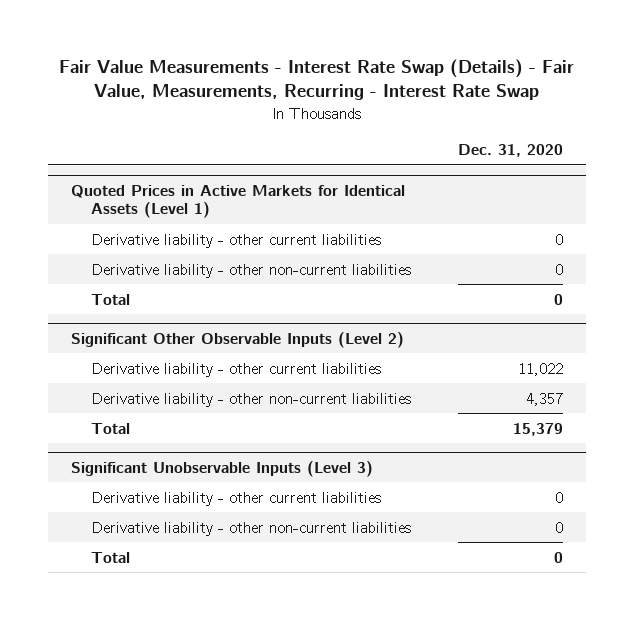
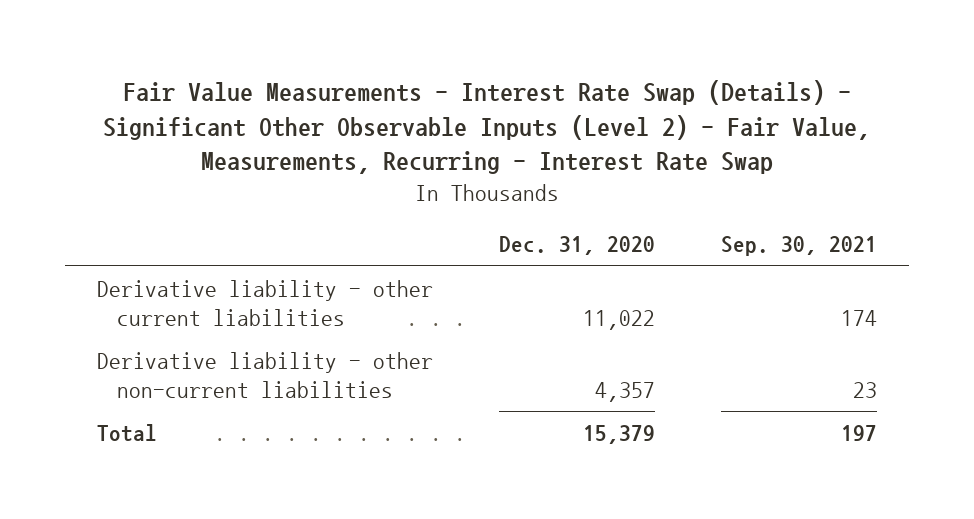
- Fair Value Measurements - Interest Rate Swap (Details) - Fair Value, Measurements, Recurring - Interest Rate Swap
+ Fair Value Measurements - Interest Rate Swap (Details) - Significant Other Observable Inputs (Level 2) - Fair Value, Measurements, Recurring - Interest Rate Swap
- | Dec. 31, 2020
+ | Dec. 31, 2020 | Sep. 30, 2021
- Quoted Prices in Active Markets for Identical Assets (Level 1)
- Derivative liability - other current liabilities | 0
- Derivative liability - other non-current liabilities | 0
- Total | 0
- Significant Other Observable Inputs (Level 2)
- Significant Unobservable Inputs (Level 3)
- Derivative liability - other current liabilities | 0
- Derivative liability - other non-current liabilities | 0
- Total | 0

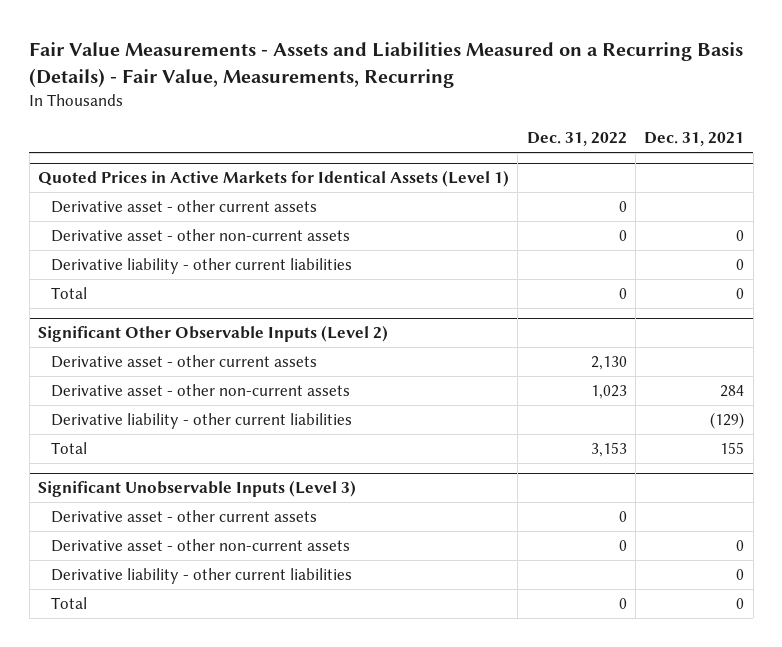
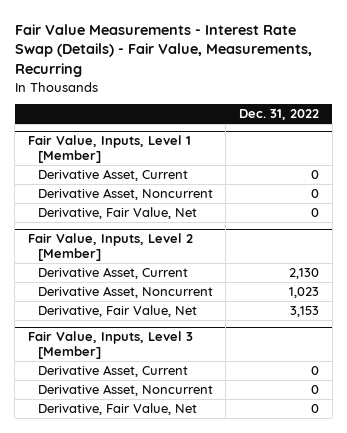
- Fair Value Measurements - Assets and Liabilities Measured on a Recurring Basis (Details) - Fair Value, Measurements, Recurring
+ Fair Value Measurements - Interest Rate Swap (Details) - Fair Value, Measurements, Recurring
- | Dec. 31, 2022 | Dec. 31, 2021
+ | Dec. 31, 2022
- Quoted Prices in Active Markets for Identical Assets (Level 1)
- Derivative asset - other current assets | 0 |
- Derivative asset - other non-current assets | 0 | 0
- Derivative liability - other current liabilities | | 0
- Total | 0 | 0
- Significant Other Observable Inputs (Level 2)
- Derivative asset - other current assets | 2,130 |
- Derivative asset - other non-current assets | 1,023 | 284
- Derivative liability - other current liabilities | | (129)
- Total | 3,153 | 155
- Significant Unobservable Inputs (Level 3)
- Derivative asset - other current assets | 0 |
- Derivative asset - other non-current assets | 0 | 0
- Derivative liability - other current liabilities | | 0
- Total | 0 | 0
+ Fair Value, Inputs, Level 1 [Member]
+ Derivative Asset, Current | 0
+ Derivative Asset, Noncurrent | 0
+ Derivative, Fair Value, Net | 0
+ Fair Value, Inputs, Level 2 [Member]
+ Derivative Asset, Current | 2,130
+ Derivative Asset, Noncurrent | 1,023
+ Derivative, Fair Value, Net | 3,153
+ Fair Value, Inputs, Level 3 [Member]
+ Derivative Asset, Current | 0
+ Derivative Asset, Noncurrent | 0
+ Derivative, Fair Value, Net | 0

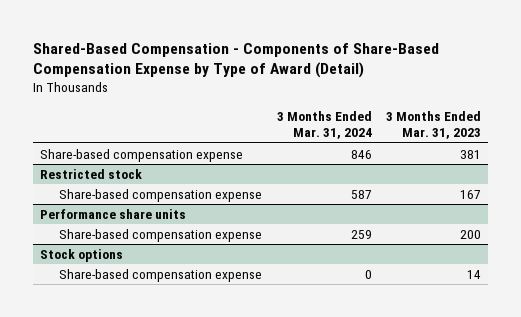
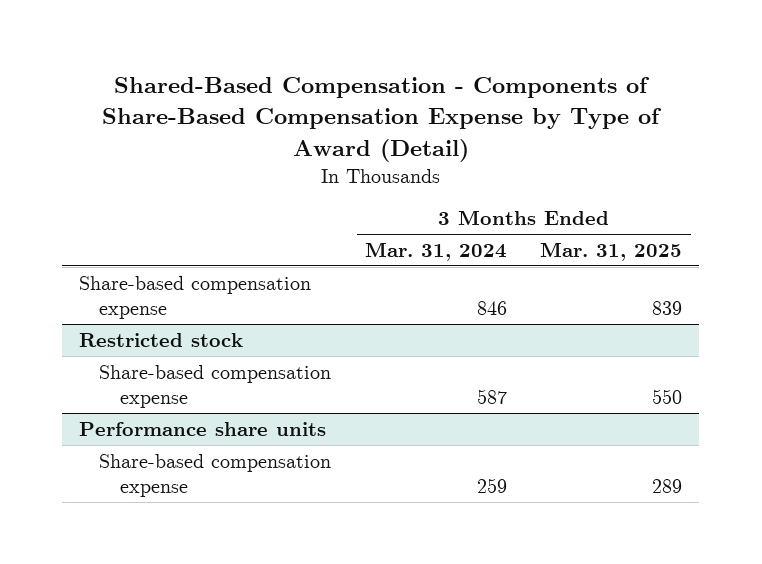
- | 3 Months Ended Mar. 31, 2024 | 3 Months Ended Mar. 31, 2023
+ | 3 Months Ended Mar. 31, 2024 | 3 Months Ended Mar. 31, 2025
- Stock options
- Share-based compensation expense | 0 | 14

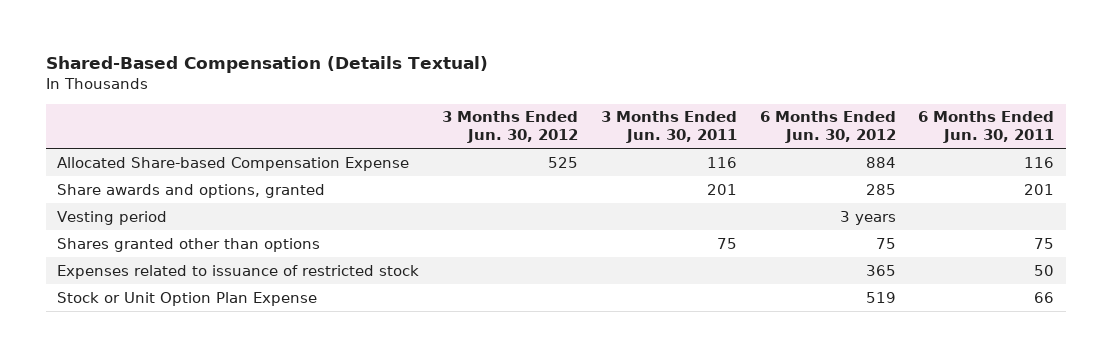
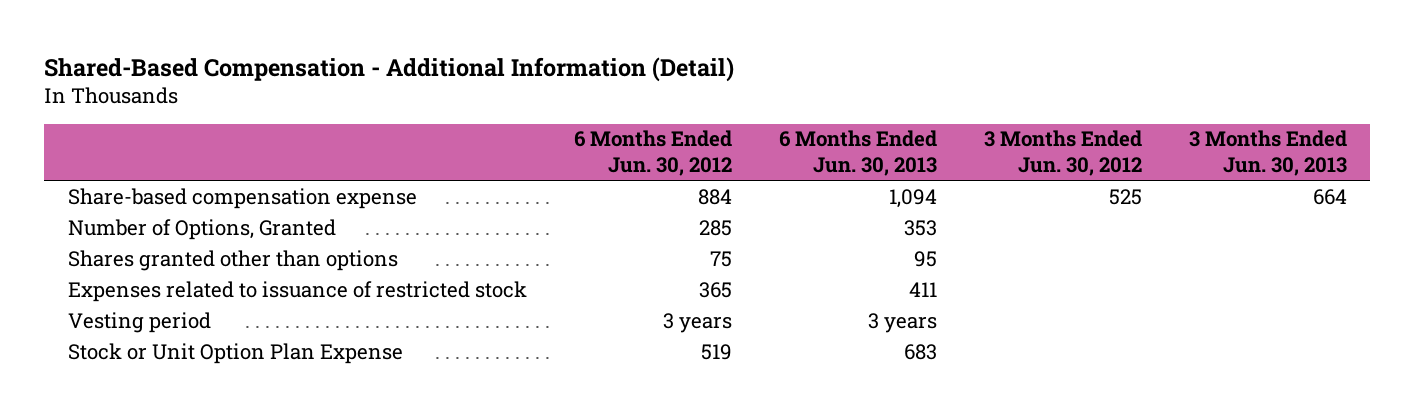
- Shared-Based Compensation (Details Textual)
+ Shared-Based Compensation - Additional Information (Detail)
- | 3 Months Ended Jun. 30, 2012 | 3 Months Ended Jun. 30, 2011 | 6 Months Ended Jun. 30, 2012 | 6 Months Ended Jun. 30, 2011
+ | 6 Months Ended Jun. 30, 2012 | 6 Months Ended Jun. 30, 2013 | 3 Months Ended Jun. 30, 2012 | 3 Months Ended Jun. 30, 2013
- Allocated Share-based Compensation Expense | 525 | 116 | 884 | 116
- Share awards and options, granted | | 201 | 285 | 201
+ Share-based compensation expense | 884 | 1,094 | 525 | 664
+ Number of Options, Granted | 285 | 353 | |
moved down: Vesting period | 3 years | 3 years | |

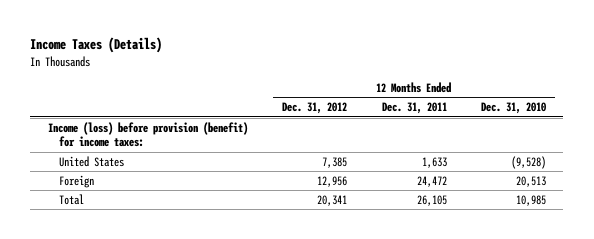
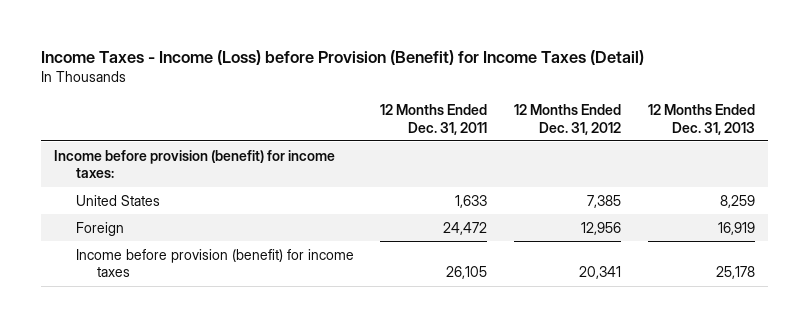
- Income Taxes (Details)
+ Income Taxes - Income (Loss) before Provision (Benefit) for Income Taxes (Detail)
- | 12 Months Ended Dec. 31, 2012 | 12 Months Ended Dec. 31, 2011 | 12 Months Ended Dec. 31, 2010
+ | 12 Months Ended Dec. 31, 2011 | 12 Months Ended Dec. 31, 2012 | 12 Months Ended Dec. 31, 2013
- Income (loss) before provision (benefit) for income taxes:
+ Income before provision (benefit) for income taxes:
- Total | 20,341 | 26,105 | 10,985
+ Income before provision (benefit) for income taxes | 26,105 | 20,341 | 25,178

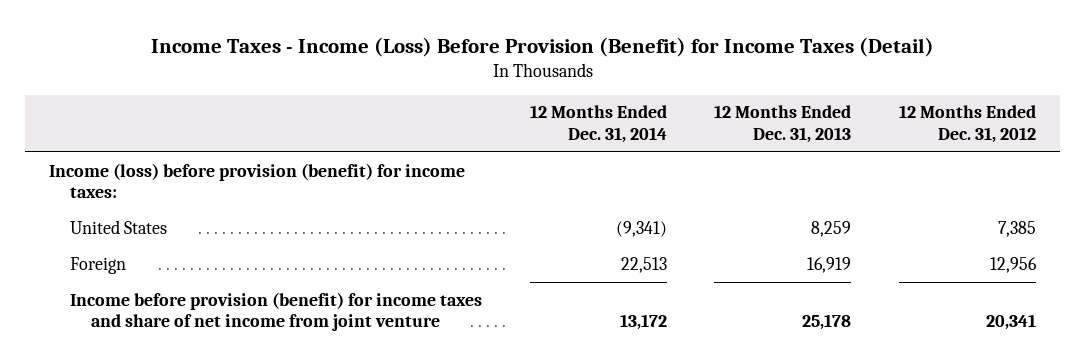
- Income Taxes - Income (Loss) before Provision (Benefit) for Income Taxes (Detail)
+ Income Taxes - Income (Loss) Before Provision (Benefit) for Income Taxes (Detail)
- | 12 Months Ended Dec. 31, 2011 | 12 Months Ended Dec. 31, 2012 | 12 Months Ended Dec. 31, 2013
+ | 12 Months Ended Dec. 31, 2014 | 12 Months Ended Dec. 31, 2013 | 12 Months Ended Dec. 31, 2012
- Income before provision (benefit) for income taxes:
+ Income (loss) before provision (benefit) for income taxes:
- Income before provision (benefit) for income taxes | 26,105 | 20,341 | 25,178
+ Income before provision (benefit) for income taxes and share of net income from joint venture | 13,172 | 25,178 | 20,341

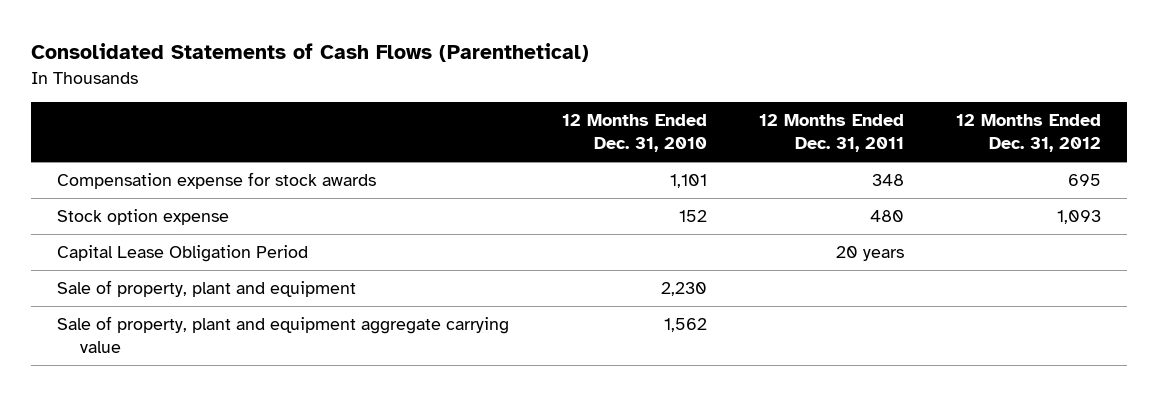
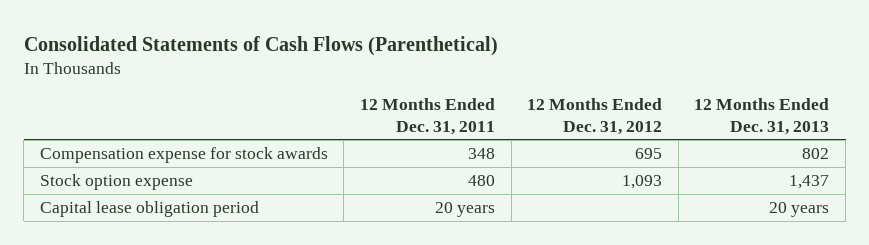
- | 12 Months Ended Dec. 31, 2010 | 12 Months Ended Dec. 31, 2011 | 12 Months Ended Dec. 31, 2012
+ | 12 Months Ended Dec. 31, 2011 | 12 Months Ended Dec. 31, 2012 | 12 Months Ended Dec. 31, 2013
- Capital Lease Obligation Period | | 20 years |
- Sale of property, plant and equipment | 2,230 | |
- Sale of property, plant and equipment aggregate carrying value | 1,562 | |
+ Capital lease obligation period | 20 years | | 20 years

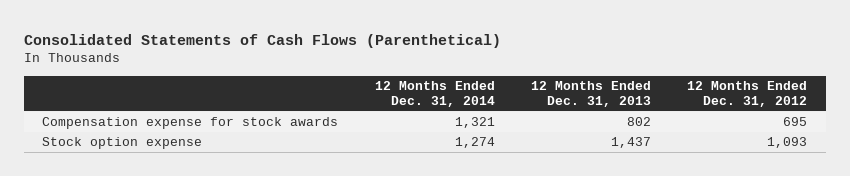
- | 12 Months Ended Dec. 31, 2011 | 12 Months Ended Dec. 31, 2012 | 12 Months Ended Dec. 31, 2013
+ | 12 Months Ended Dec. 31, 2014 | 12 Months Ended Dec. 31, 2013 | 12 Months Ended Dec. 31, 2012
- Capital lease obligation period | 20 years | | 20 years

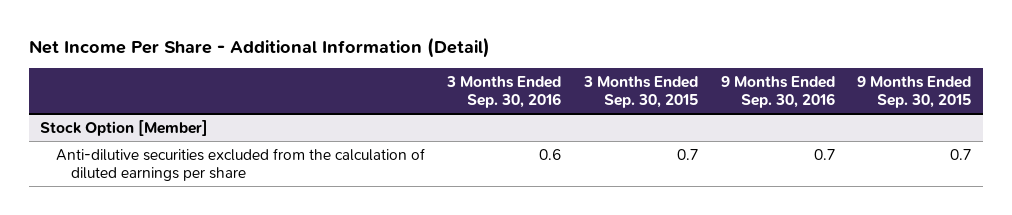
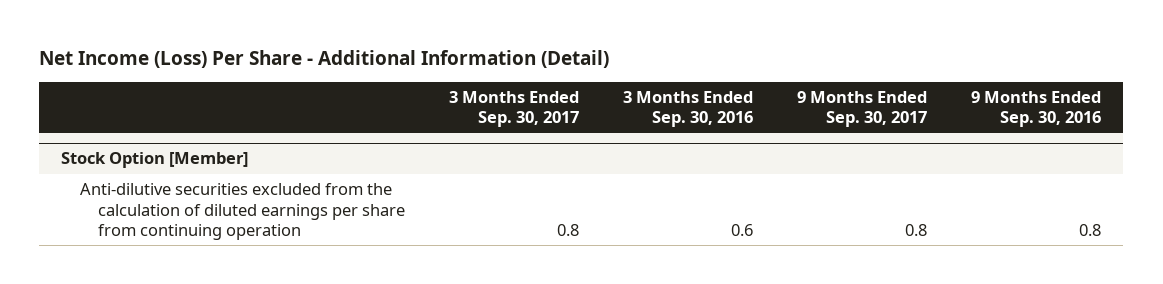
- Net Income Per Share - Additional Information (Detail)
+ Net Income (Loss) Per Share - Additional Information (Detail)
- | 3 Months Ended Sep. 30, 2016 | 3 Months Ended Sep. 30, 2015 | 9 Months Ended Sep. 30, 2016 | 9 Months Ended Sep. 30, 2015
+ | 3 Months Ended Sep. 30, 2017 | 3 Months Ended Sep. 30, 2016 | 9 Months Ended Sep. 30, 2017 | 9 Months Ended Sep. 30, 2016
@ Stock Option [Member]
- Anti-dilutive securities excluded from the calculation of diluted earnings per share | 0.6 | 0.7 | 0.7 | 0.7
+ Anti-dilutive securities excluded from the calculation of diluted earnings per share from continuing operation | 0.8 | 0.6 | 0.8 | 0.8

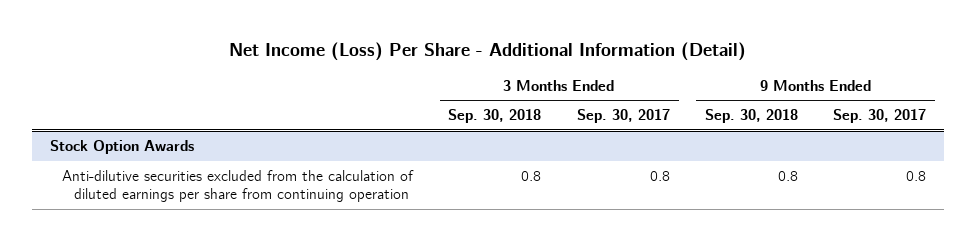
- | 3 Months Ended Sep. 30, 2017 | 3 Months Ended Sep. 30, 2016 | 9 Months Ended Sep. 30, 2017 | 9 Months Ended Sep. 30, 2016
+ | 3 Months Ended Sep. 30, 2018 | 3 Months Ended Sep. 30, 2017 | 9 Months Ended Sep. 30, 2018 | 9 Months Ended Sep. 30, 2017
- Stock Option [Member]
+ Stock Option Awards

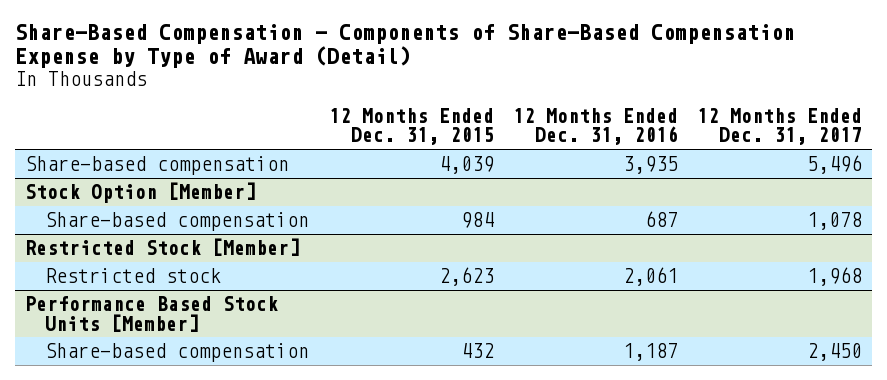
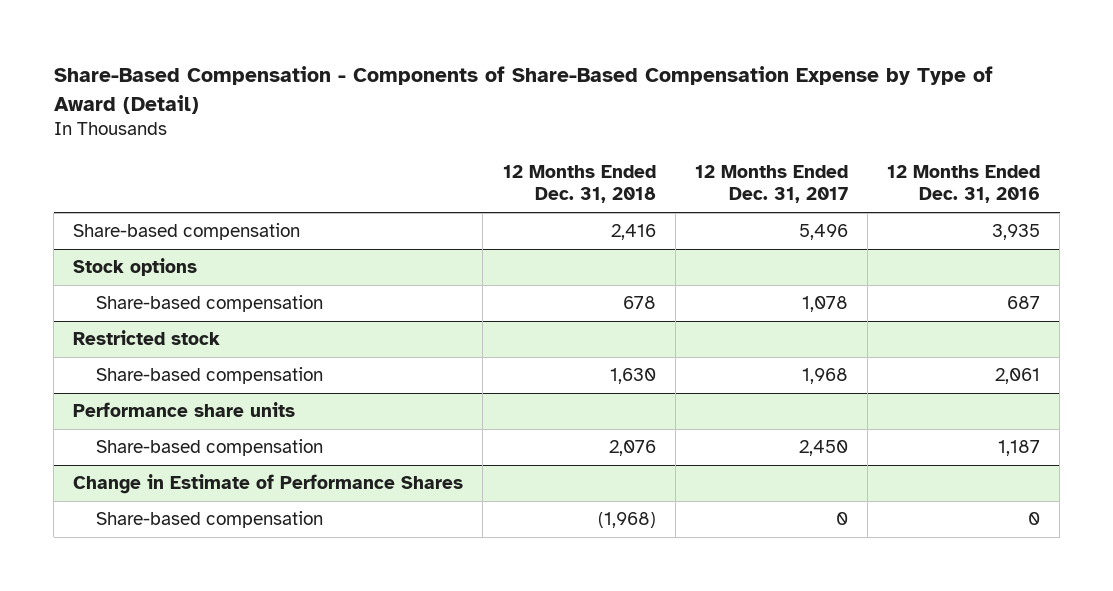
- | 12 Months Ended Dec. 31, 2015 | 12 Months Ended Dec. 31, 2016 | 12 Months Ended Dec. 31, 2017
+ | 12 Months Ended Dec. 31, 2018 | 12 Months Ended Dec. 31, 2017 | 12 Months Ended Dec. 31, 2016
- Stock Option [Member]
+ Stock options
- Restricted Stock [Member]
- Restricted stock | 2,623 | 2,061 | 1,968
- Performance Based Stock Units [Member]
+ Restricted stock
+ Share-based compensation | 1,630 | 1,968 | 2,061
+ Performance share units
+ Change in Estimate of Performance Shares
+ Share-based compensation | (1,968) | 0 | 0

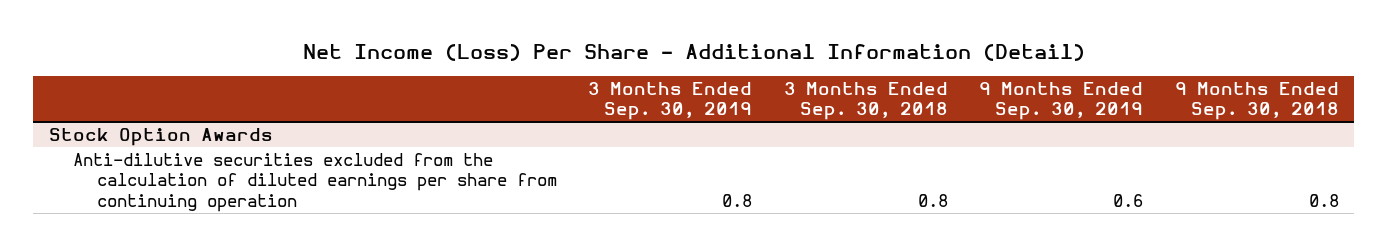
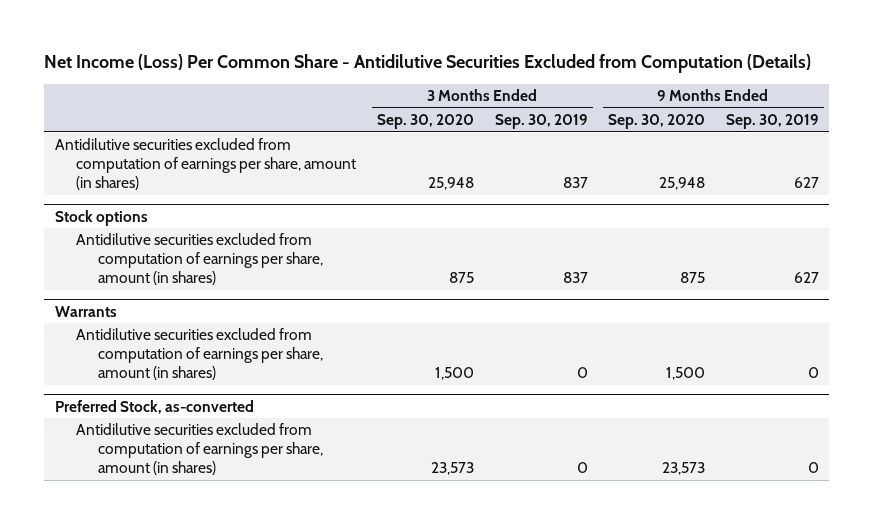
- Net Income (Loss) Per Share - Additional Information (Detail)
+ Net Income (Loss) Per Common Share - Antidilutive Securities Excluded from Computation (Details)
- | 3 Months Ended Sep. 30, 2019 | 3 Months Ended Sep. 30, 2018 | 9 Months Ended Sep. 30, 2019 | 9 Months Ended Sep. 30, 2018
+ | 3 Months Ended Sep. 30, 2020 | 3 Months Ended Sep. 30, 2019 | 9 Months Ended Sep. 30, 2020 | 9 Months Ended Sep. 30, 2019
- Stock Option Awards
- Anti-dilutive securities excluded from the calculation of diluted earnings per share from continuing operation | 0.8 | 0.8 | 0.6 | 0.8
+ Antidilutive securities excluded from computation of earnings per share, amount (in shares) | 25,948 | 837 | 25,948 | 627
+ Stock options
+ Antidilutive securities excluded from computation of earnings per share, amount (in shares) | 875 | 837 | 875 | 627
+ Warrants
+ Antidilutive securities excluded from computation of earnings per share, amount (in shares) | 1,500 | 0 | 1,500 | 0
+ Preferred Stock, as-converted
+ Antidilutive securities excluded from computation of earnings per share, amount (in shares) | 23,573 | 0 | 23,573 | 0

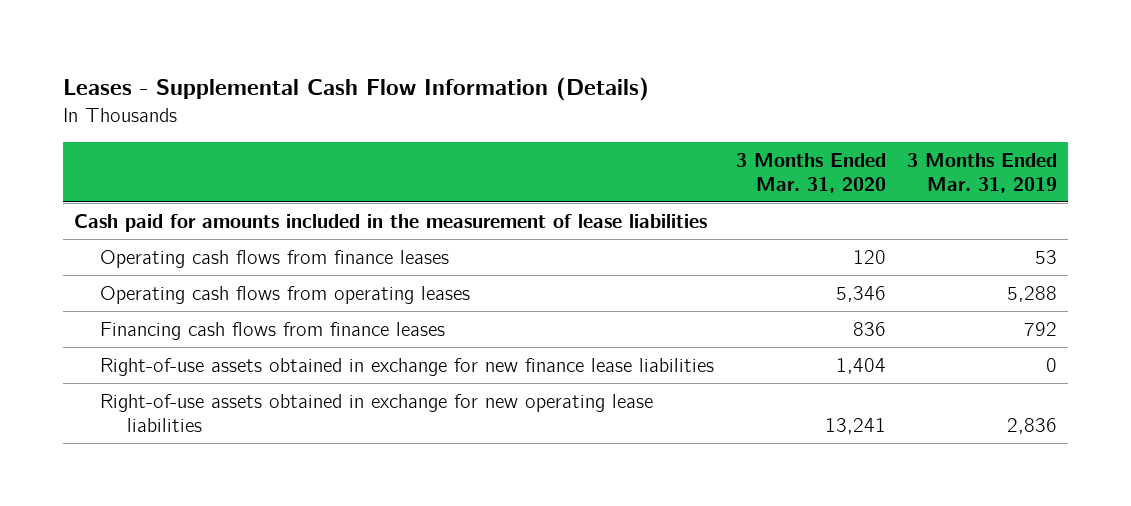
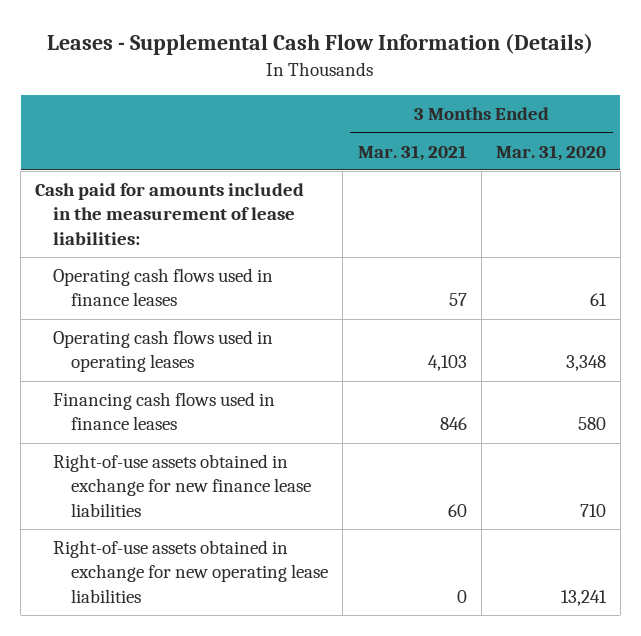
- | 3 Months Ended Mar. 31, 2020 | 3 Months Ended Mar. 31, 2019
+ | 3 Months Ended Mar. 31, 2021 | 3 Months Ended Mar. 31, 2020
- Cash paid for amounts included in the measurement of lease liabilities
- Operating cash flows from finance leases | 120 | 53
- Operating cash flows from operating leases | 5,346 | 5,288
- Financing cash flows from finance leases | 836 | 792
- Right-of-use assets obtained in exchange for new finance lease liabilities | 1,404 | 0
+ Cash paid for amounts included in the measurement of lease liabilities:
+ Operating cash flows used in finance leases | 57 | 61
+ Operating cash flows used in operating leases | 4,103 | 3,348
+ Financing cash flows used in finance leases | 846 | 580
+ Right-of-use assets obtained in exchange for new finance lease liabilities | 60 | 710

